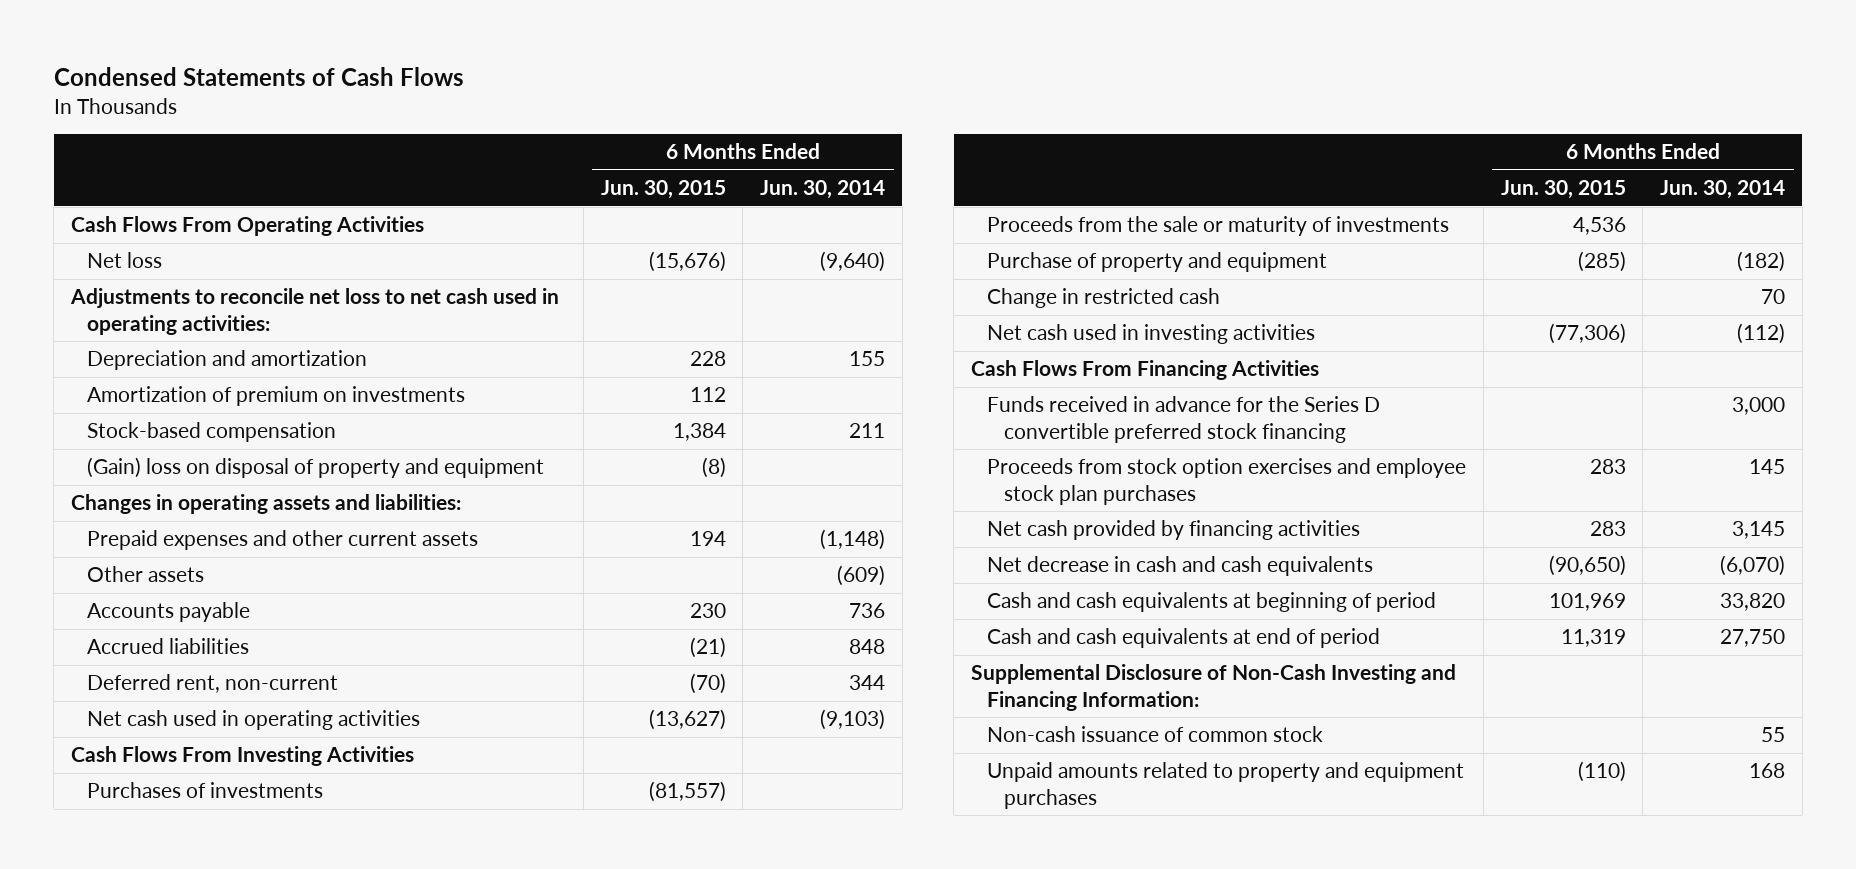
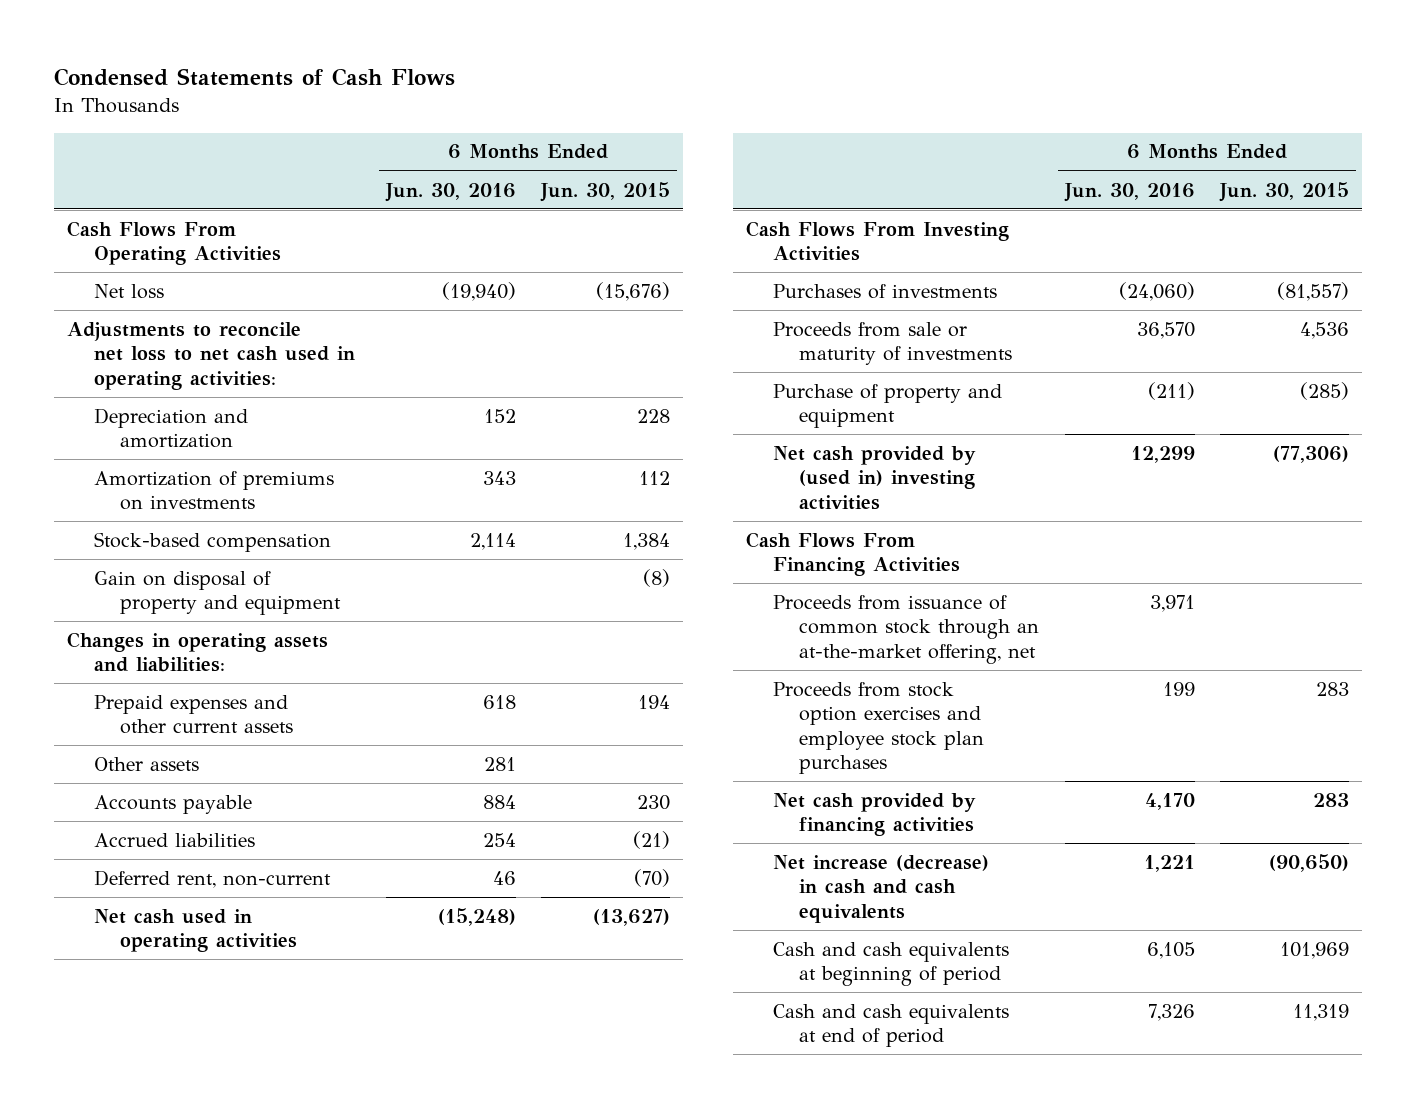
- | 6 Months Ended Jun. 30, 2015 | 6 Months Ended Jun. 30, 2014
+ | 6 Months Ended Jun. 30, 2016 | 6 Months Ended Jun. 30, 2015
- Amortization of premium on investments | 112 |
+ Amortization of premiums on investments | 343 | 112
- (Gain) loss on disposal of property and equipment | (8) |
+ Gain on disposal of property and equipment | | (8)
- Proceeds from the sale or maturity of investments | 4,536 |
+ Proceeds from sale or maturity of investments | 36,570 | 4,536
- Change in restricted cash | | 70
- Net cash used in investing activities | (77,306) | (112)
+ Net cash provided by (used in) investing activities | 12,299 | (77,306)
- Funds received in advance for the Series D convertible preferred stock financing | | 3,000
+ Proceeds from issuance of common stock through an at-the-market offering, net | 3,971 |
- Net decrease in cash and cash equivalents | (90,650) | (6,070)
+ Net increase (decrease) in cash and cash equivalents | 1,221 | (90,650)
- Supplemental Disclosure of Non-Cash Investing and Financing Information:
- Non-cash issuance of common stock | | 55
- Unpaid amounts related to property and equipment purchases | (110) | 168

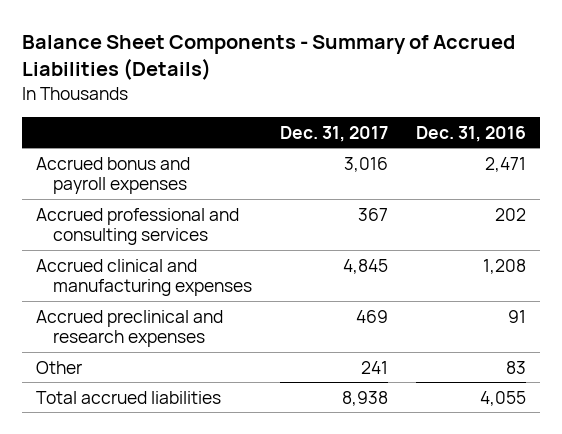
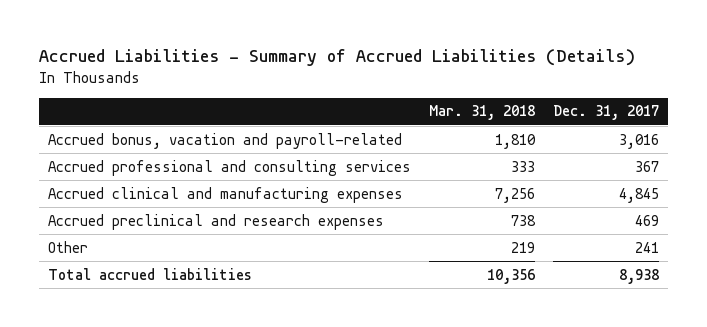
- Balance Sheet Components - Summary of Accrued Liabilities (Details)
+ Accrued Liabilities - Summary of Accrued Liabilities (Details)
- | Dec. 31, 2017 | Dec. 31, 2016
+ | Mar. 31, 2018 | Dec. 31, 2017
- Accrued bonus and payroll expenses | 3,016 | 2,471
+ Accrued bonus, vacation and payroll-related | 1,810 | 3,016

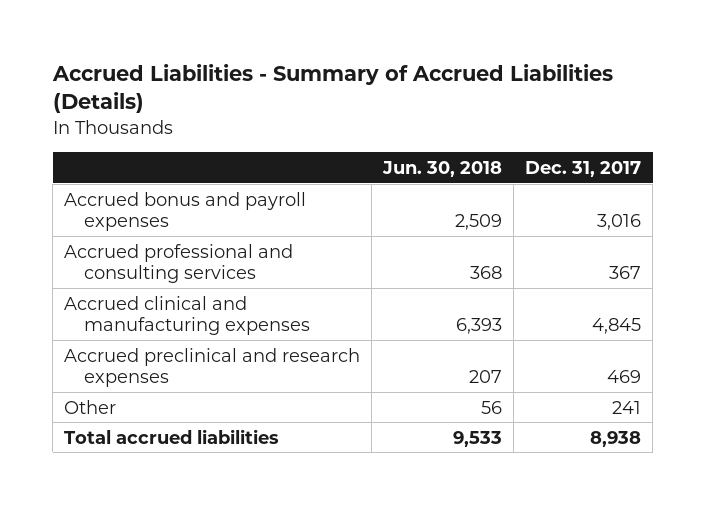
- | Mar. 31, 2018 | Dec. 31, 2017
+ | Jun. 30, 2018 | Dec. 31, 2017
- Accrued bonus, vacation and payroll-related | 1,810 | 3,016
+ Accrued bonus and payroll expenses | 2,509 | 3,016

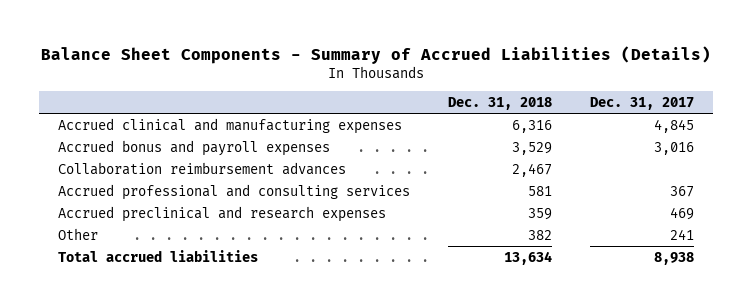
- Accrued Liabilities - Summary of Accrued Liabilities (Details)
+ Balance Sheet Components - Summary of Accrued Liabilities (Details)
- | Jun. 30, 2018 | Dec. 31, 2017
+ | Dec. 31, 2018 | Dec. 31, 2017
moved up: Accrued clinical and manufacturing expenses | 6,316 | 4,845
+ Collaboration reimbursement advances | 2,467 |

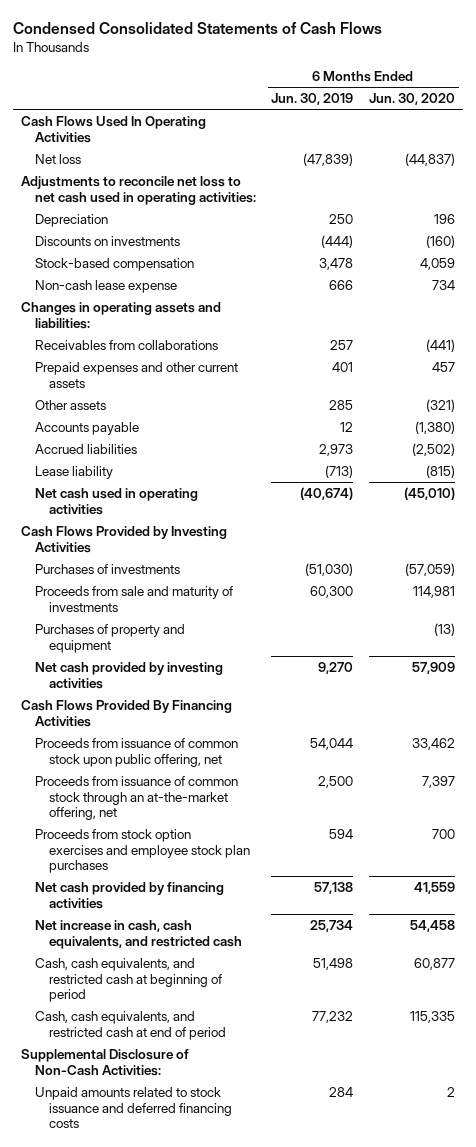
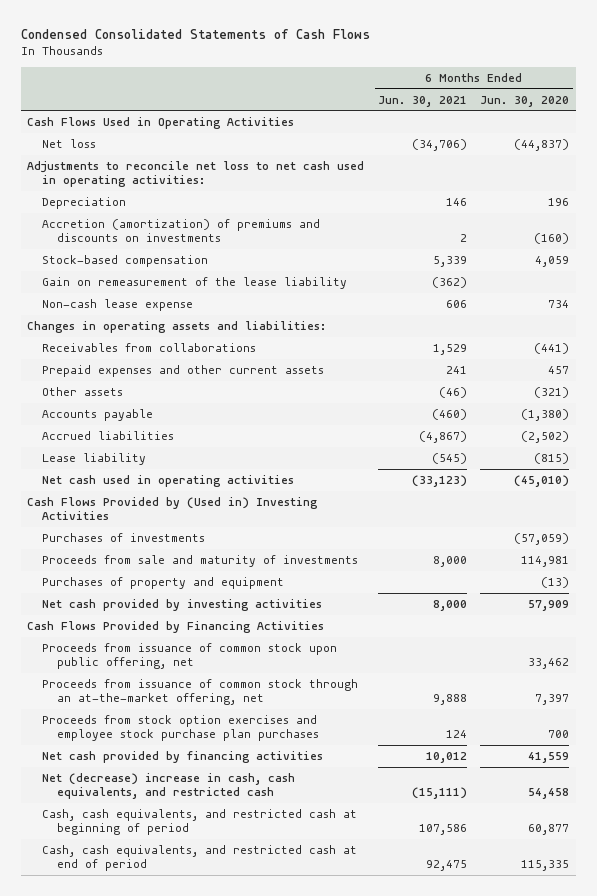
- | 6 Months Ended Jun. 30, 2019 | 6 Months Ended Jun. 30, 2020
+ | 6 Months Ended Jun. 30, 2021 | 6 Months Ended Jun. 30, 2020
- Cash Flows Used In Operating Activities
+ Cash Flows Used in Operating Activities
- Discounts on investments | (444) | (160)
+ Accretion (amortization) of premiums and discounts on investments | 2 | (160)
+ Gain on remeasurement of the lease liability | (362) |
- Cash Flows Provided by Investing Activities
+ Cash Flows Provided by (Used in) Investing Activities
- Cash Flows Provided By Financing Activities
+ Cash Flows Provided by Financing Activities
- Proceeds from stock option exercises and employee stock plan purchases | 594 | 700
+ Proceeds from stock option exercises and employee stock purchase plan purchases | 124 | 700
- Net increase in cash, cash equivalents, and restricted cash | 25,734 | 54,458
+ Net (decrease) increase in cash, cash equivalents, and restricted cash | (15,111) | 54,458
- Supplemental Disclosure of Non-Cash Activities:
- Unpaid amounts related to stock issuance and deferred financing costs | 284 | 2

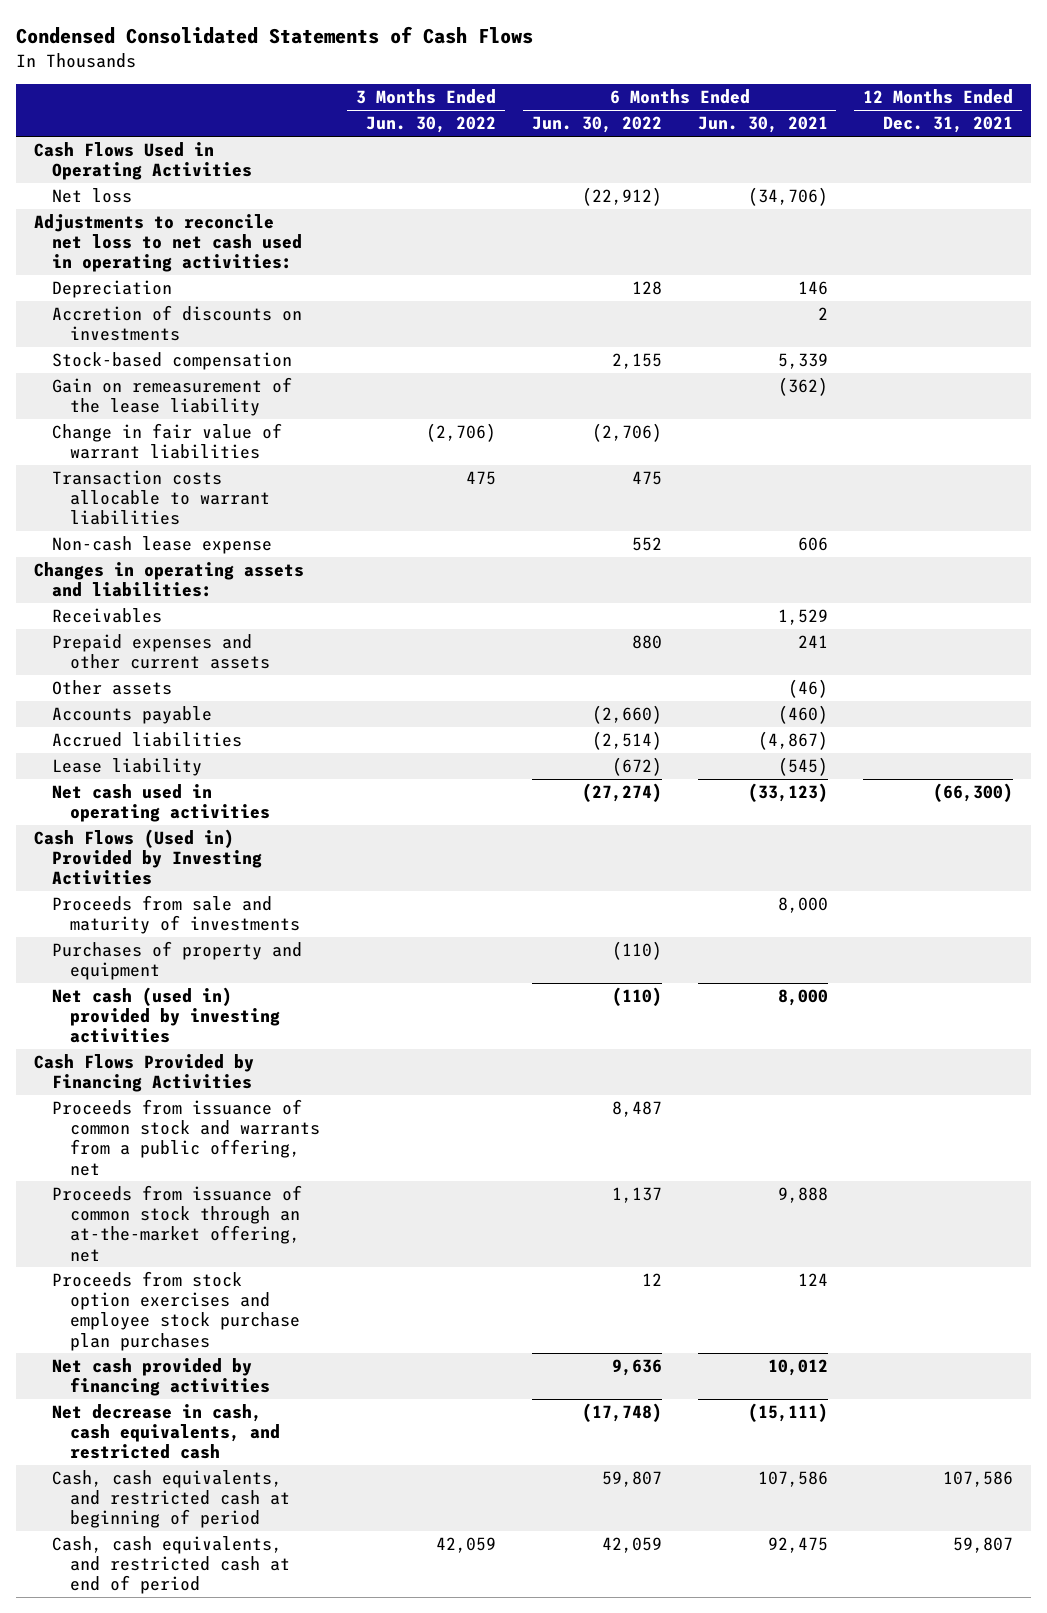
- | 6 Months Ended Jun. 30, 2021 | 6 Months Ended Jun. 30, 2020
+ | 3 Months Ended Jun. 30, 2022 | 6 Months Ended Jun. 30, 2022 | 6 Months Ended Jun. 30, 2021 | 12 Months Ended Dec. 31, 2021
- Accretion (amortization) of premiums and discounts on investments | 2 | (160)
+ Accretion of discounts on investments | | | 2 |
+ Change in fair value of warrant liabilities | (2,706) | (2,706) | |
+ Transaction costs allocable to warrant liabilities | 475 | 475 | |
- Receivables from collaborations | 1,529 | (441)
+ Receivables | | | 1,529 |
- Cash Flows Provided by (Used in) Investing Activities
- Purchases of investments | | (57,059)
+ Cash Flows (Used in) Provided by Investing Activities
- Net cash provided by investing activities | 8,000 | 57,909
+ Net cash (used in) provided by investing activities | | (110) | 8,000 |
- Proceeds from issuance of common stock upon public offering, net | | 33,462
+ Proceeds from issuance of common stock and warrants from a public offering, net | | 8,487 | |
- Net (decrease) increase in cash, cash equivalents, and restricted cash | (15,111) | 54,458
+ Net decrease in cash, cash equivalents, and restricted cash | | (17,748) | (15,111) |

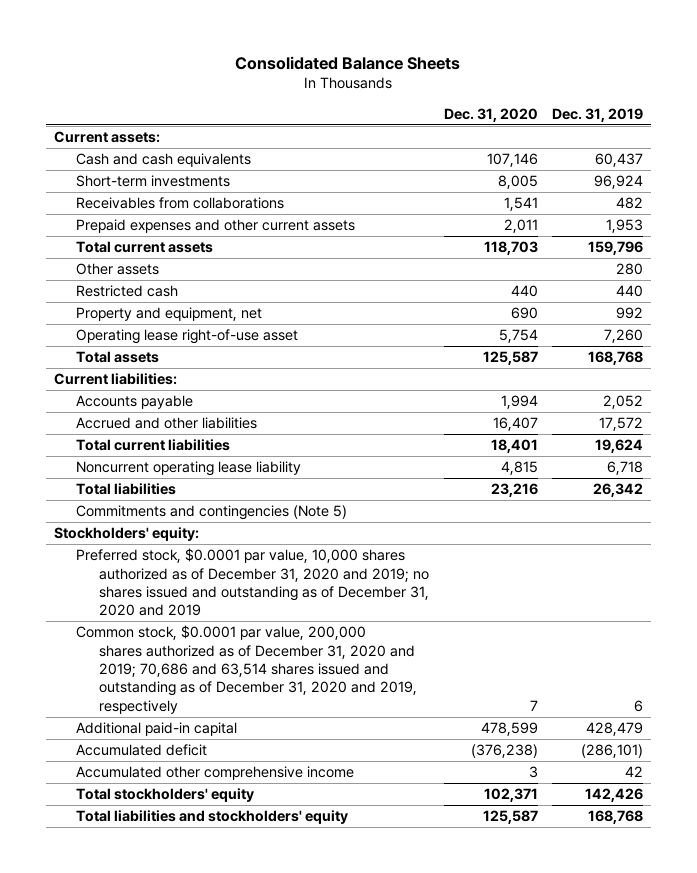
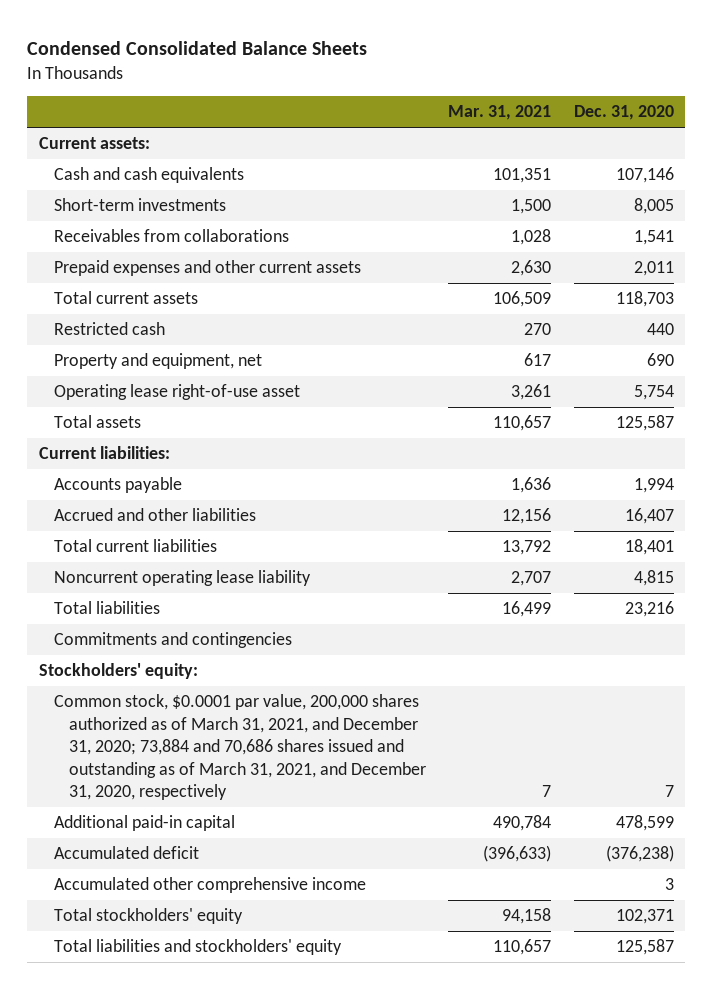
- Consolidated Balance Sheets
+ Condensed Consolidated Balance Sheets
- | Dec. 31, 2020 | Dec. 31, 2019
+ | Mar. 31, 2021 | Dec. 31, 2020
- Other assets | | 280
- Commitments and contingencies (Note 5)
+ Commitments and contingencies
- Preferred stock, $0.0001 par value, 10,000 shares authorized as of December 31, 2020 and 2019; no shares issued and outstanding as of December 31, 2020 and 2019
- Common stock, $0.0001 par value, 200,000 shares authorized as of December 31, 2020 and 2019; 70,686 and 63,514 shares issued and outstanding as of December 31, 2020 and 2019, respectively | 7 | 6
+ Common stock, $0.0001 par value, 200,000 shares authorized as of March 31, 2021, and December 31, 2020; 73,884 and 70,686 shares issued and outstanding as of March 31, 2021, and December 31, 2020, respectively | 7 | 7

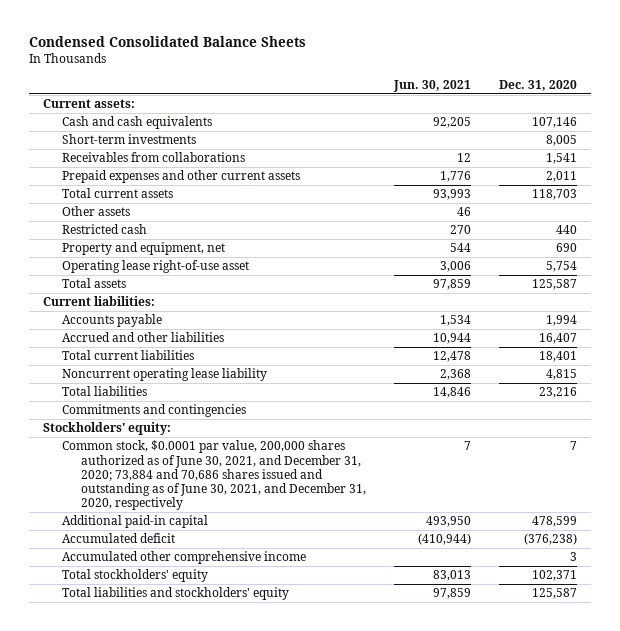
- | Mar. 31, 2021 | Dec. 31, 2020
+ | Jun. 30, 2021 | Dec. 31, 2020
+ Other assets | 46 |
- Common stock, $0.0001 par value, 200,000 shares authorized as of March 31, 2021, and December 31, 2020; 73,884 and 70,686 shares issued and outstanding as of March 31, 2021, and December 31, 2020, respectively | 7 | 7
+ Common stock, $0.0001 par value, 200,000 shares authorized as of June 30, 2021, and December 31, 2020; 73,884 and 70,686 shares issued and outstanding as of June 30, 2021, and December 31, 2020, respectively | 7 | 7

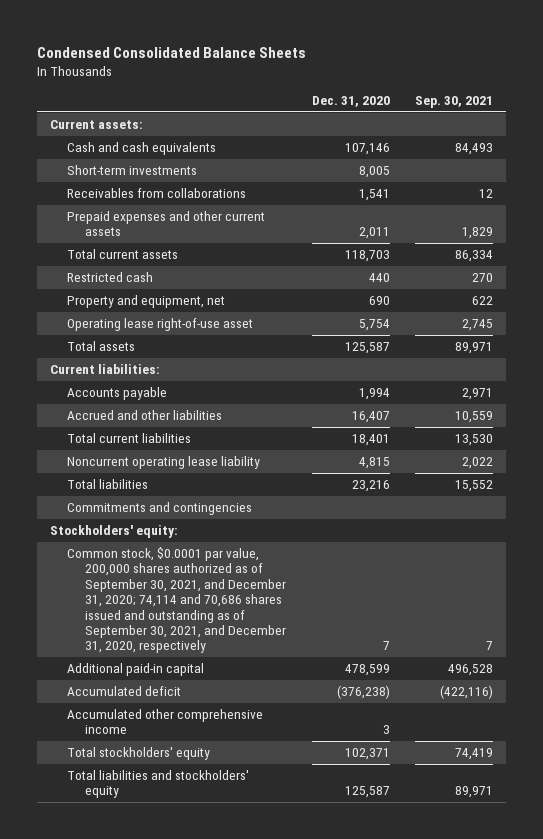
- | Jun. 30, 2021 | Dec. 31, 2020
+ | Dec. 31, 2020 | Sep. 30, 2021
- Other assets | 46 |
- Common stock, $0.0001 par value, 200,000 shares authorized as of June 30, 2021, and December 31, 2020; 73,884 and 70,686 shares issued and outstanding as of June 30, 2021, and December 31, 2020, respectively | 7 | 7
+ Common stock, $0.0001 par value, 200,000 shares authorized as of September 30, 2021, and December 31, 2020; 74,114 and 70,686 shares issued and outstanding as of September 30, 2021, and December 31, 2020, respectively | 7 | 7

